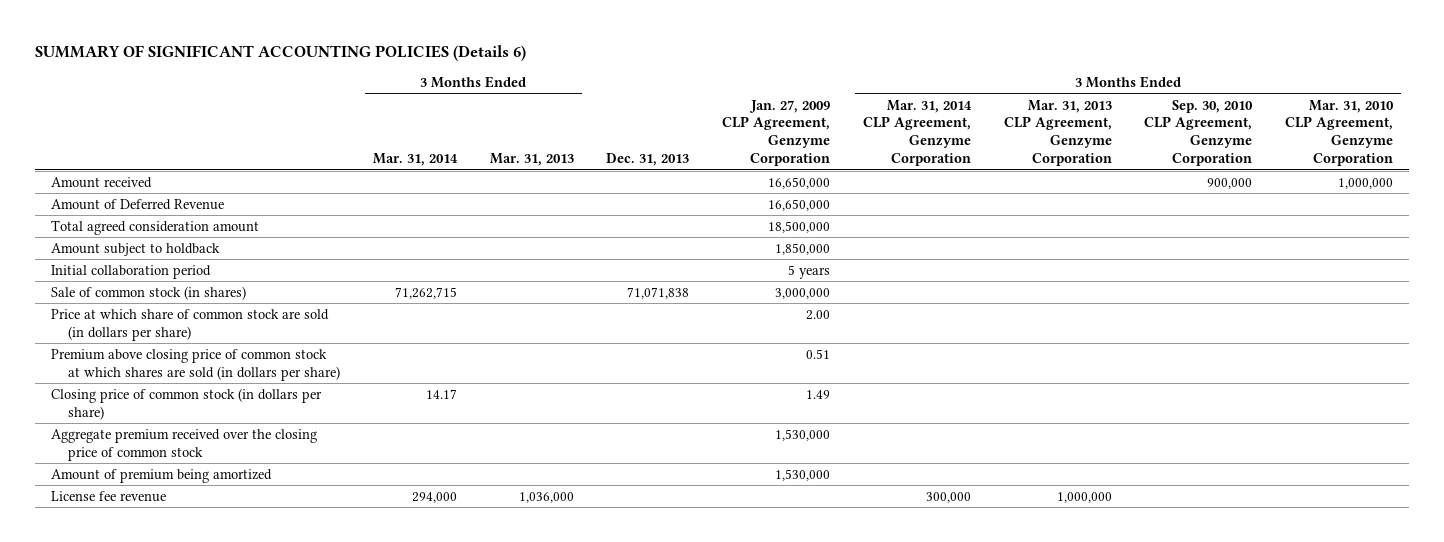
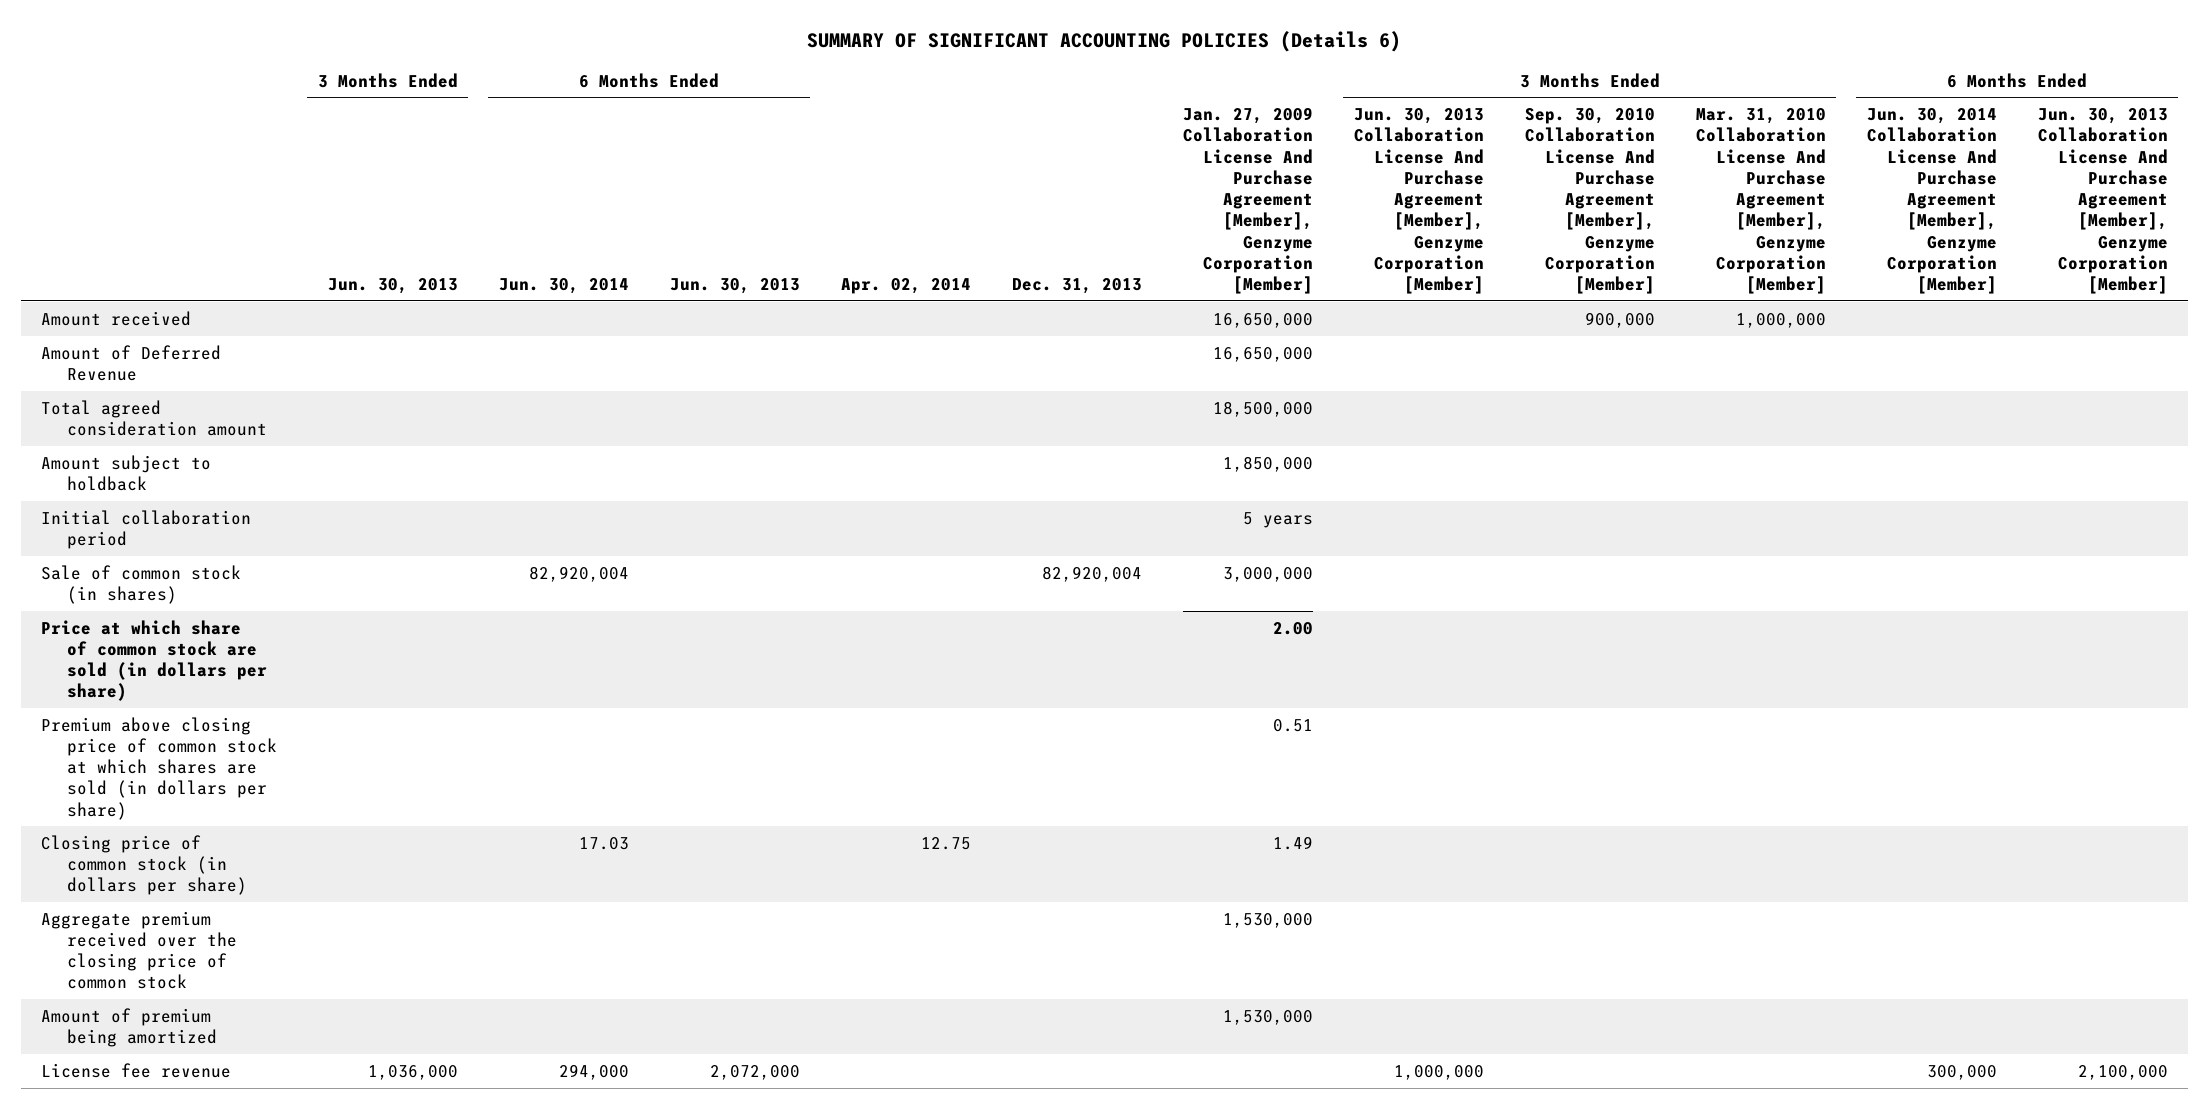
- | 3 Months Ended Mar. 31, 2014 | 3 Months Ended Mar. 31, 2013 | Dec. 31, 2013 | Jan. 27, 2009 CLP Agreement, Genzyme Corporation | 3 Months Ended Mar. 31, 2014 CLP Agreement, Genzyme Corporation | 3 Months Ended Mar. 31, 2013 CLP Agreement, Genzyme Corporation | 3 Months Ended Sep. 30, 2010 CLP Agreement, Genzyme Corporation | 3 Months Ended Mar. 31, 2010 CLP Agreement, Genzyme Corporation
+ | 3 Months Ended Jun. 30, 2013 | 6 Months Ended Jun. 30, 2014 | 6 Months Ended Jun. 30, 2013 | Apr. 02, 2014 | Dec. 31, 2013 | Jan. 27, 2009 Collaboration License And Purchase Agreement [Member], Genzyme Corporation [Member] | 3 Months Ended Jun. 30, 2013 Collaboration License And Purchase Agreement [Member], Genzyme Corporation [Member] | 3 Months Ended Sep. 30, 2010 Collaboration License And Purchase Agreement [Member], Genzyme Corporation [Member] | 3 Months Ended Mar. 31, 2010 Collaboration License And Purchase Agreement [Member], Genzyme Corporation [Member] | 6 Months Ended Jun. 30, 2014 Collaboration License And Purchase Agreement [Member], Genzyme Corporation [Member] | 6 Months Ended Jun. 30, 2013 Collaboration License And Purchase Agreement [Member], Genzyme Corporation [Member]
- Sale of common stock (in shares) | 71,262,715 | | 71,071,838 | 3,000,000 | | | |
+ Sale of common stock (in shares) | | 82,920,004 | | | 82,920,004 | 3,000,000 | | | | |

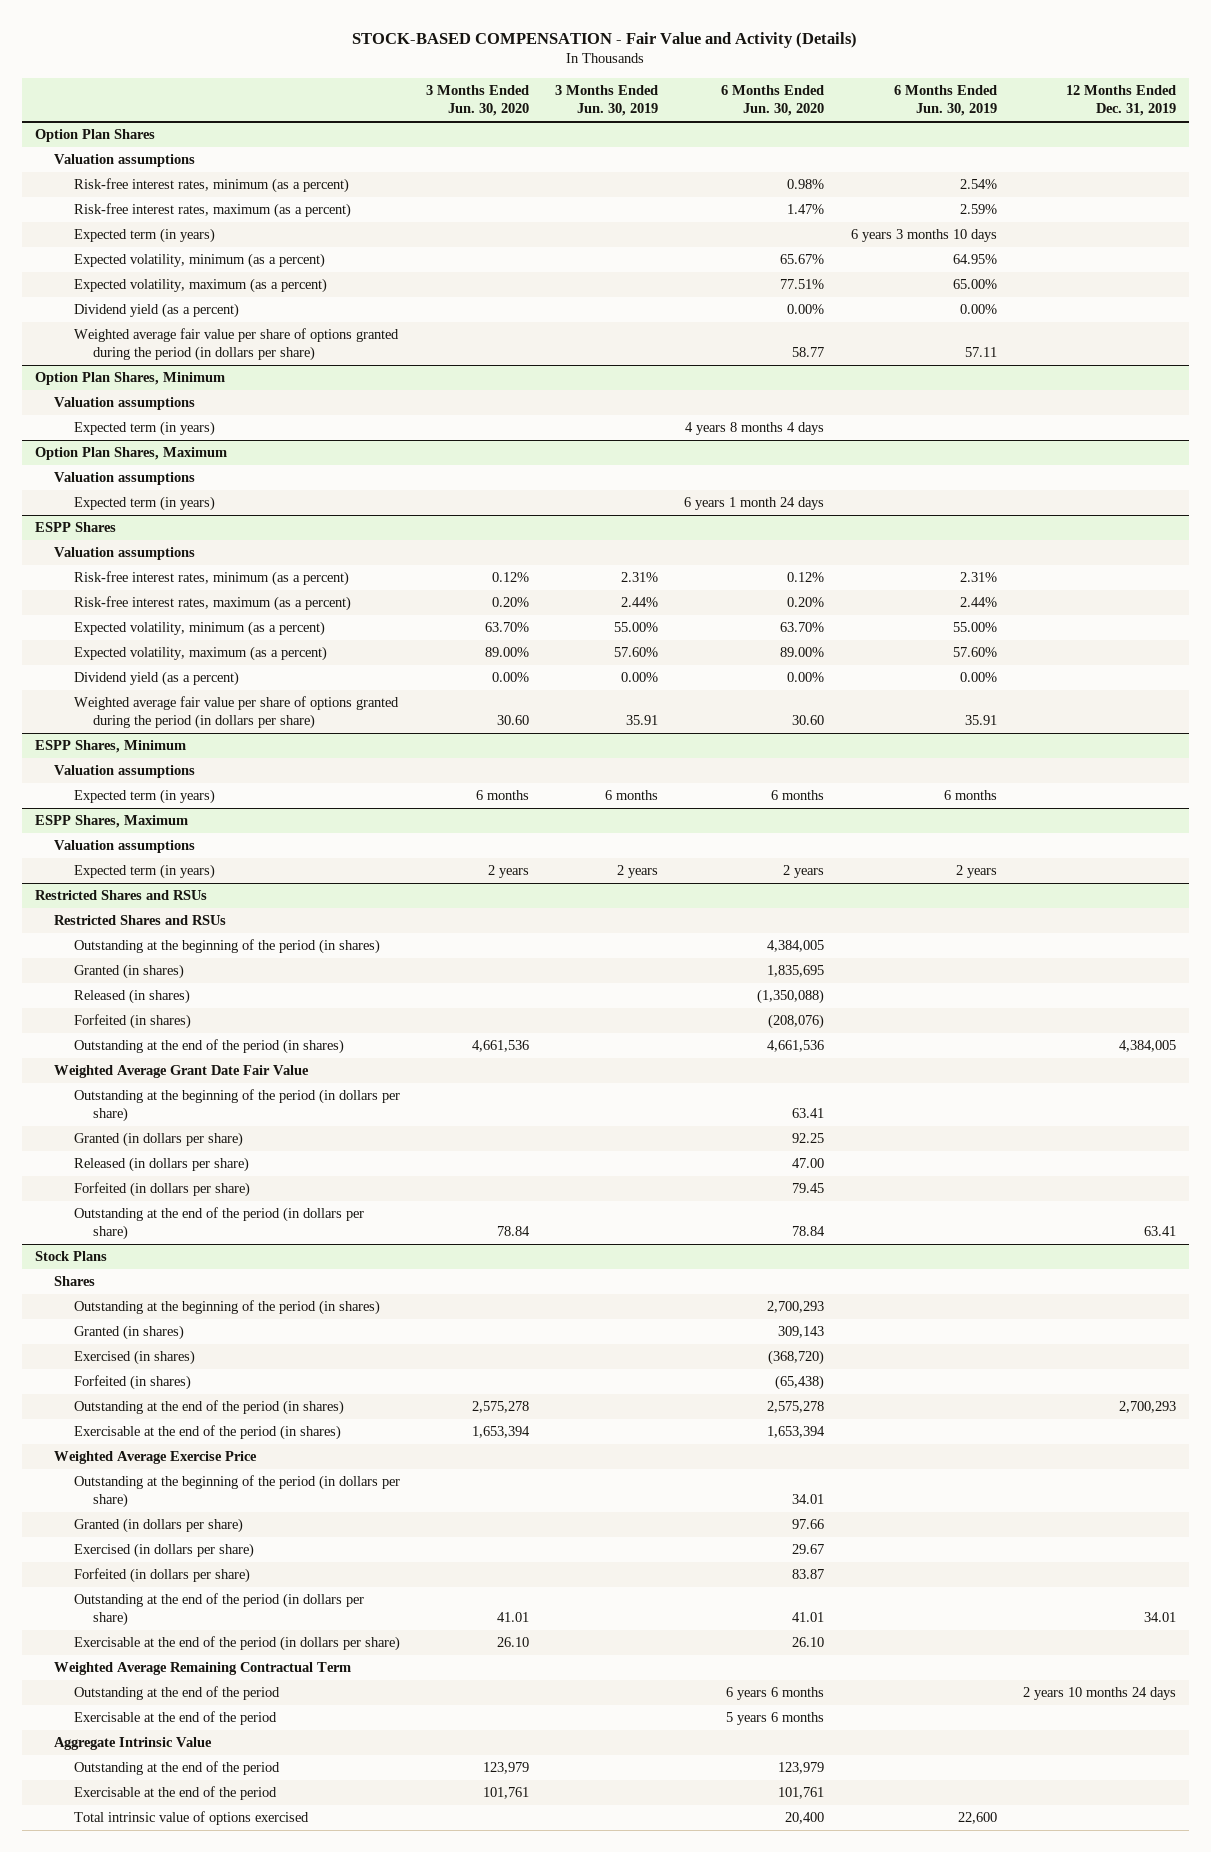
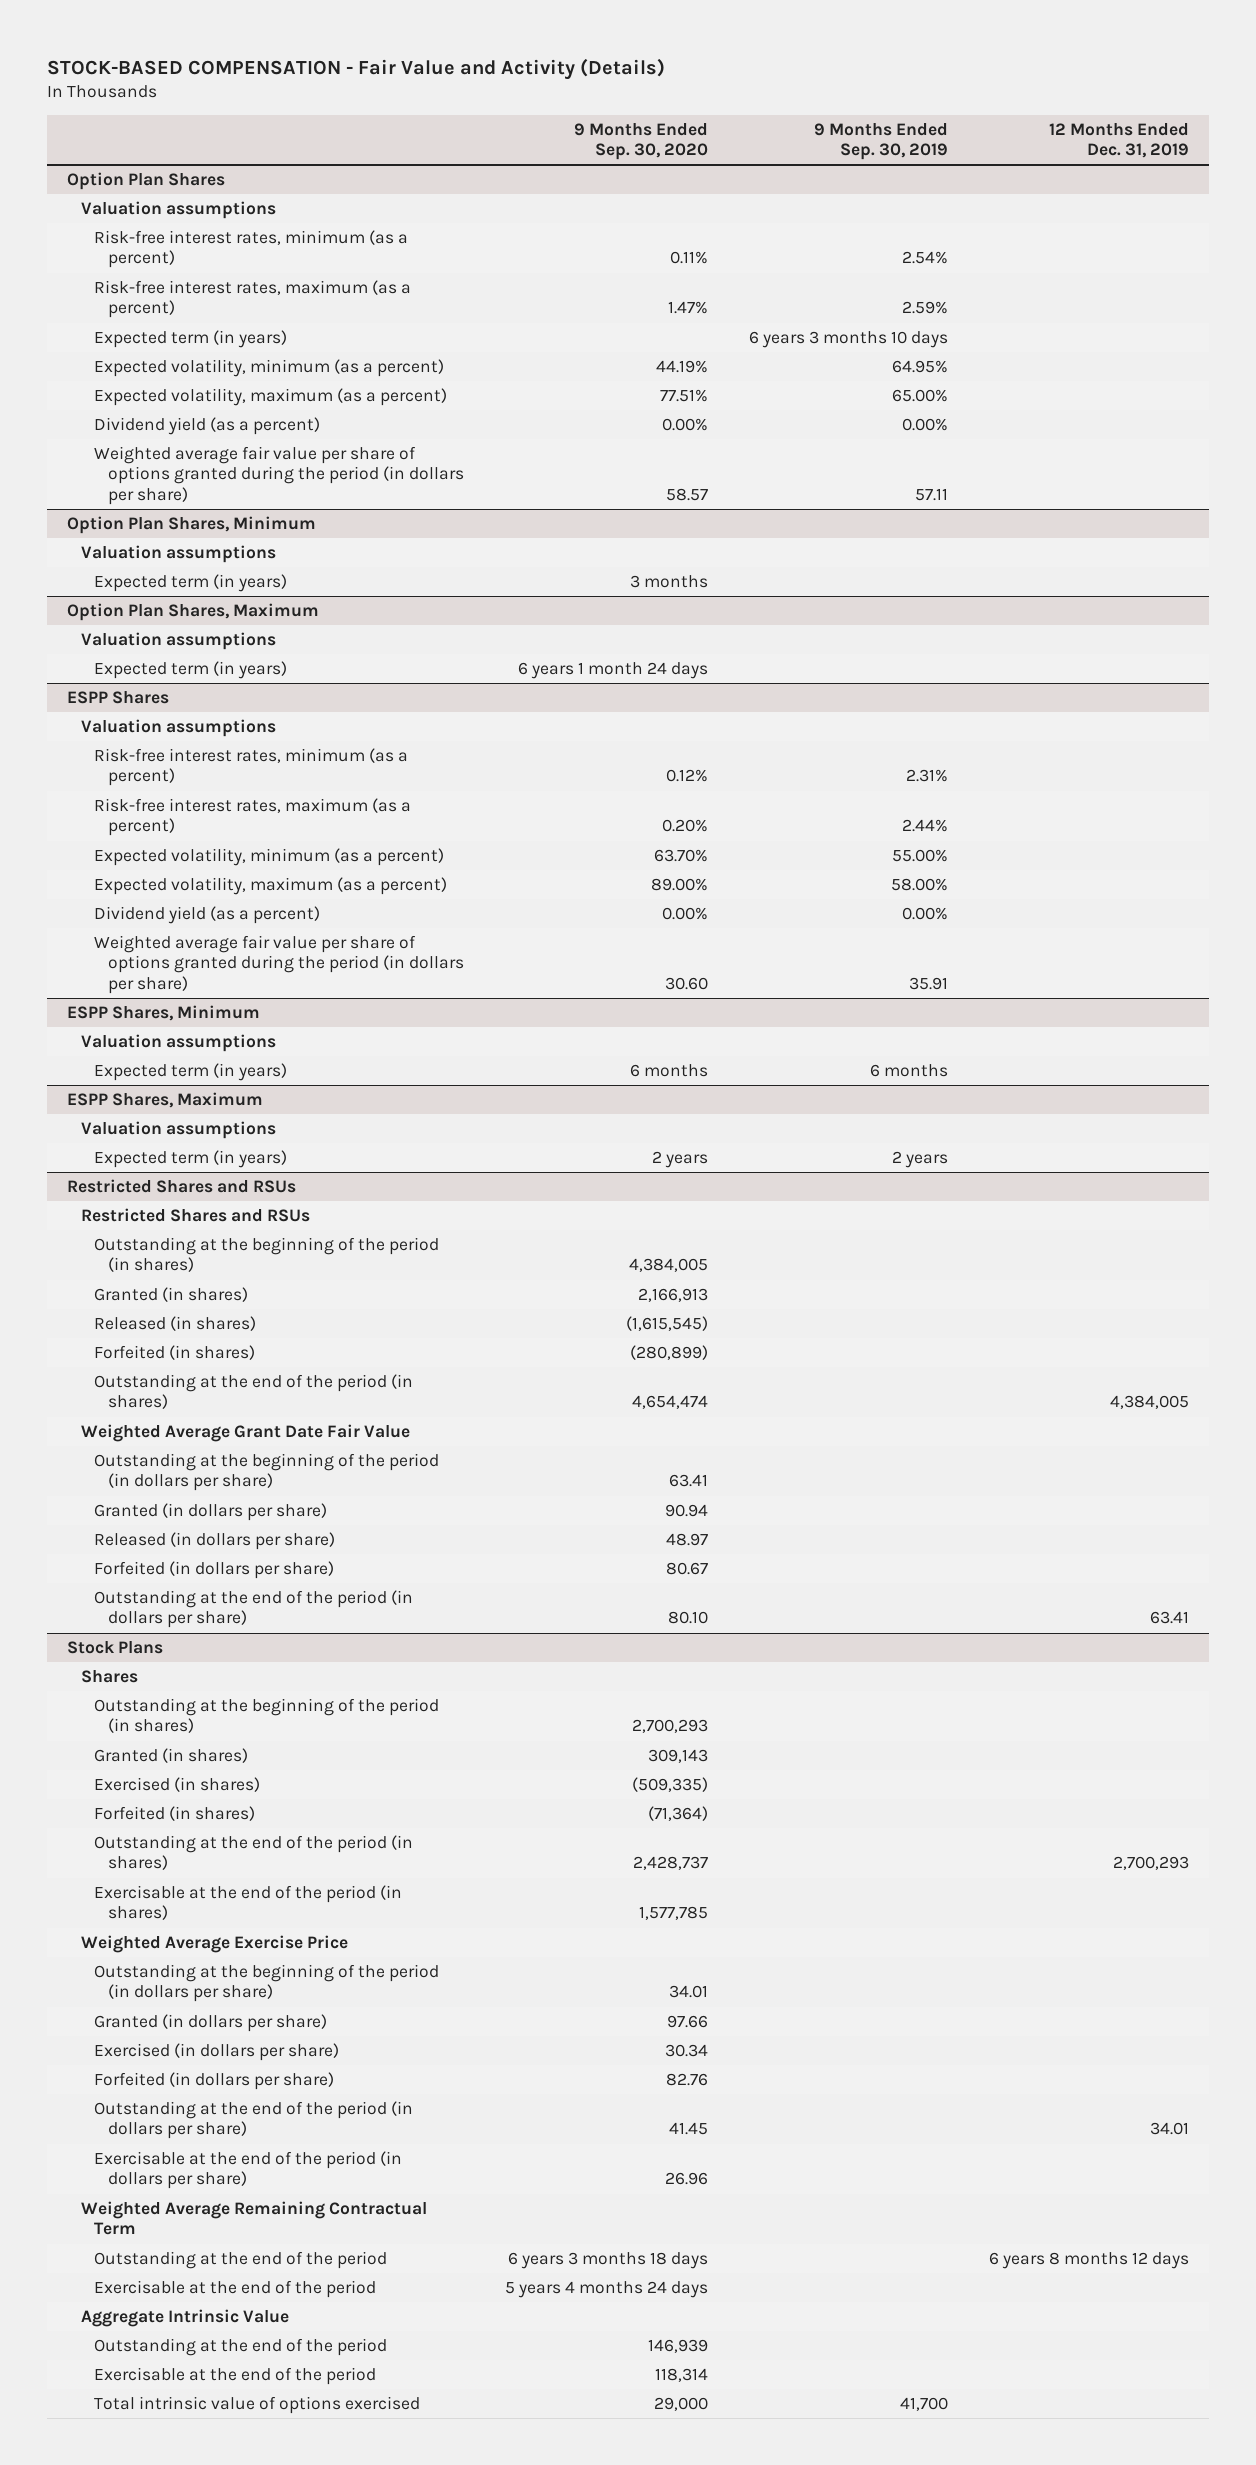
- | 3 Months Ended Jun. 30, 2020 | 3 Months Ended Jun. 30, 2019 | 6 Months Ended Jun. 30, 2020 | 6 Months Ended Jun. 30, 2019 | 12 Months Ended Dec. 31, 2019
+ | 9 Months Ended Sep. 30, 2020 | 9 Months Ended Sep. 30, 2019 | 12 Months Ended Dec. 31, 2019
@ Stock Plans
- Outstanding at the end of the period | | | 6 years 6 months | | 2 years 10 months 24 days
+ Outstanding at the end of the period | 6 years 3 months 18 days | | 6 years 8 months 12 days

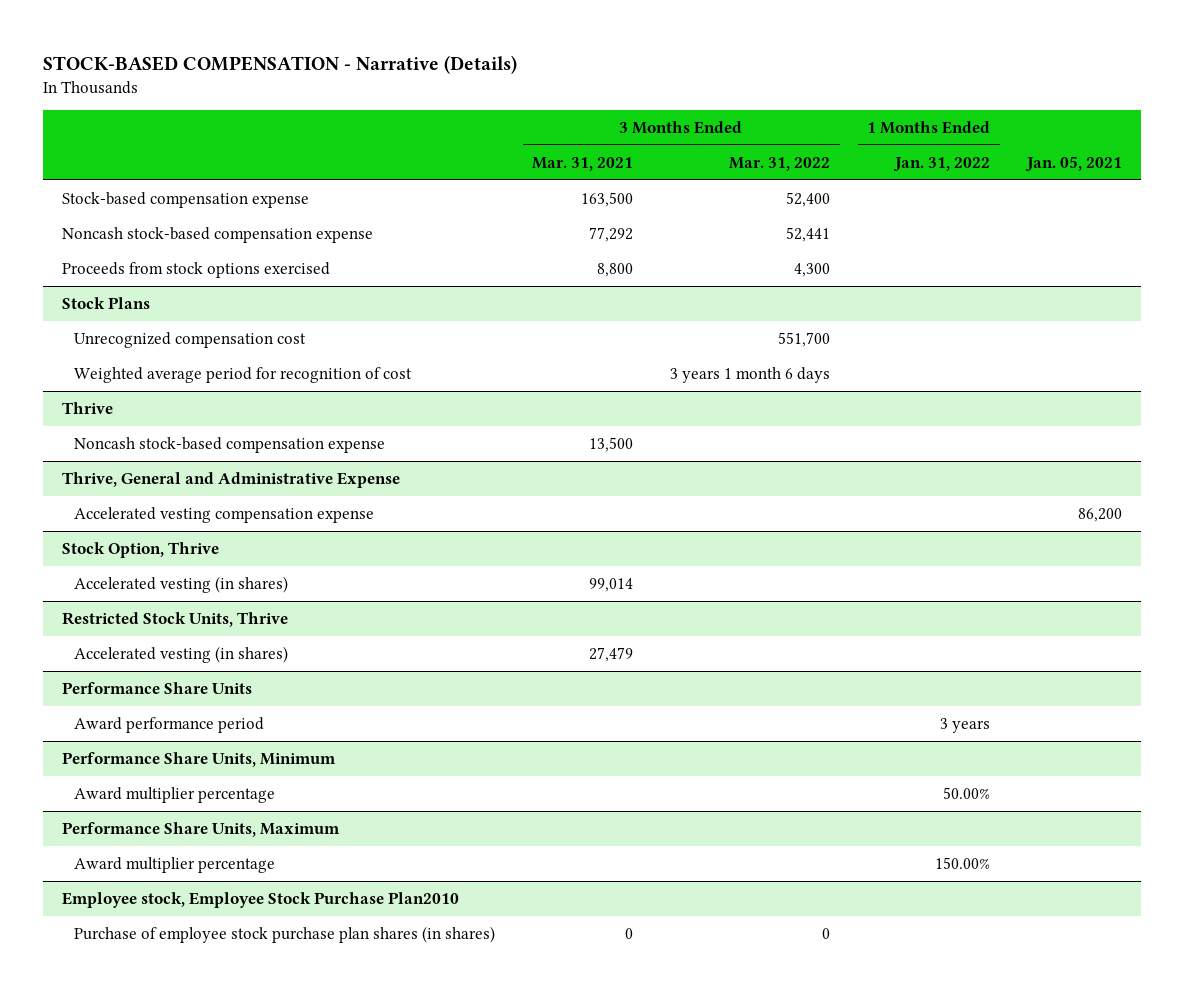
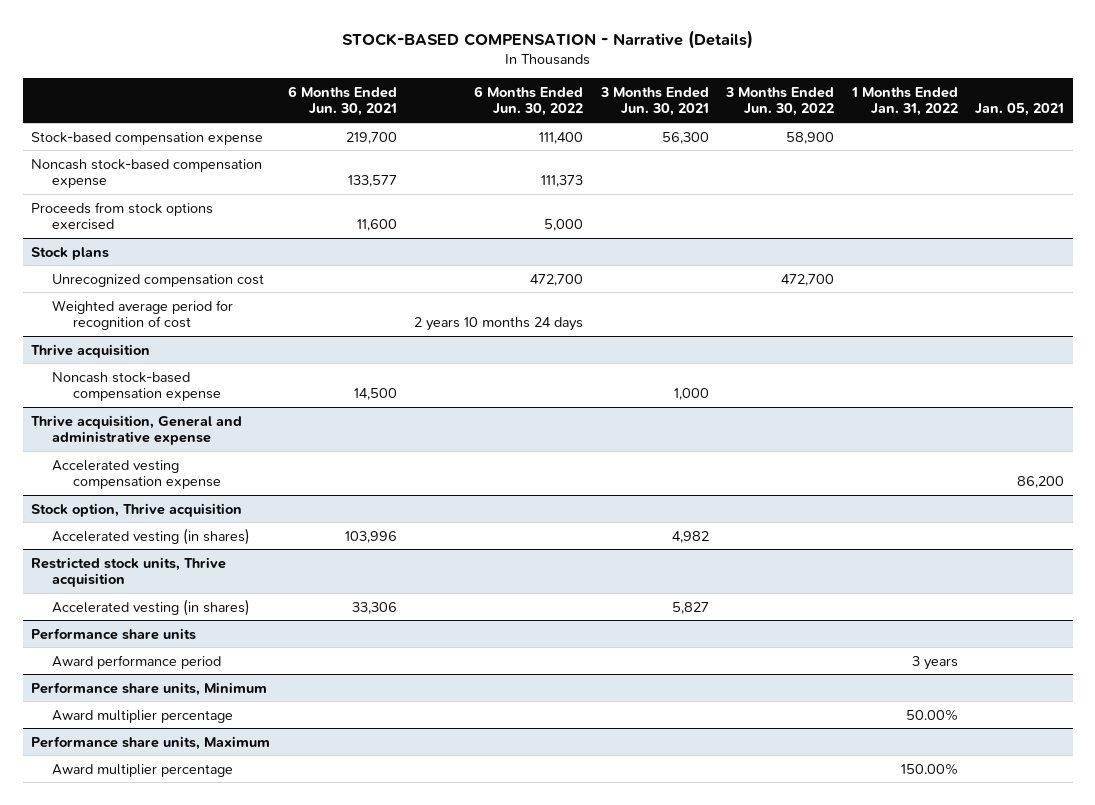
- | 3 Months Ended Mar. 31, 2021 | 3 Months Ended Mar. 31, 2022 | 1 Months Ended Jan. 31, 2022 | Jan. 05, 2021
+ | 6 Months Ended Jun. 30, 2021 | 6 Months Ended Jun. 30, 2022 | 3 Months Ended Jun. 30, 2021 | 3 Months Ended Jun. 30, 2022 | 1 Months Ended Jan. 31, 2022 | Jan. 05, 2021
- Stock Plans
+ Stock plans
- Thrive
+ Thrive acquisition
- Thrive, General and Administrative Expense
+ Thrive acquisition, General and administrative expense
- Stock Option, Thrive
+ Stock option, Thrive acquisition
- Restricted Stock Units, Thrive
+ Restricted stock units, Thrive acquisition
- Performance Share Units
+ Performance share units
- Performance Share Units, Minimum
+ Performance share units, Minimum
- Performance Share Units, Maximum
+ Performance share units, Maximum
- Employee stock, Employee Stock Purchase Plan2010
- Purchase of employee stock purchase plan shares (in shares) | 0 | 0 | |

